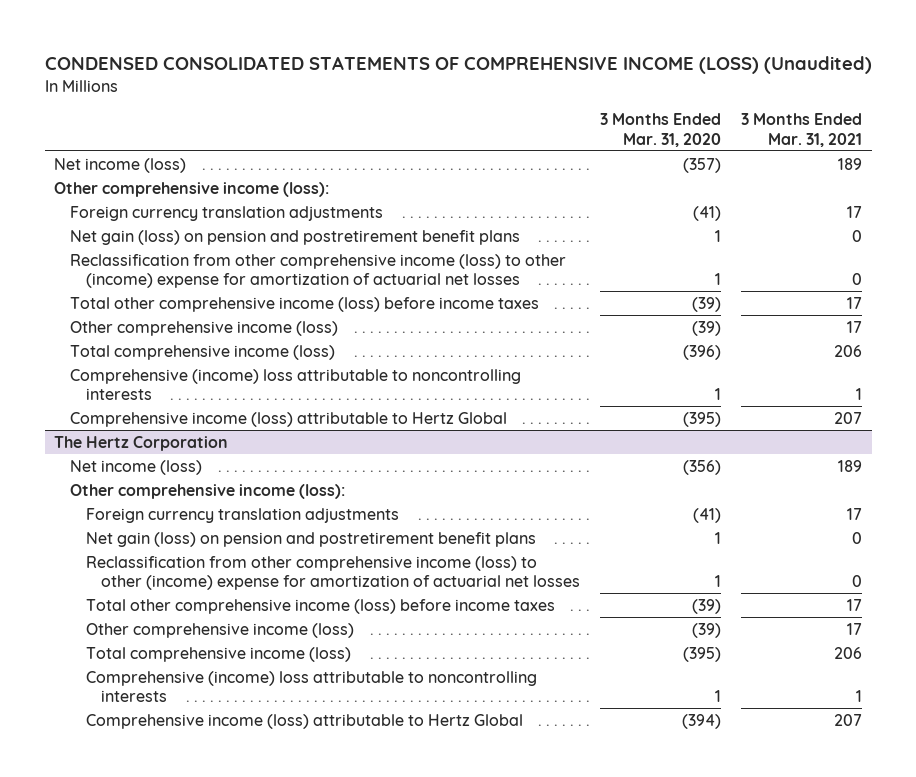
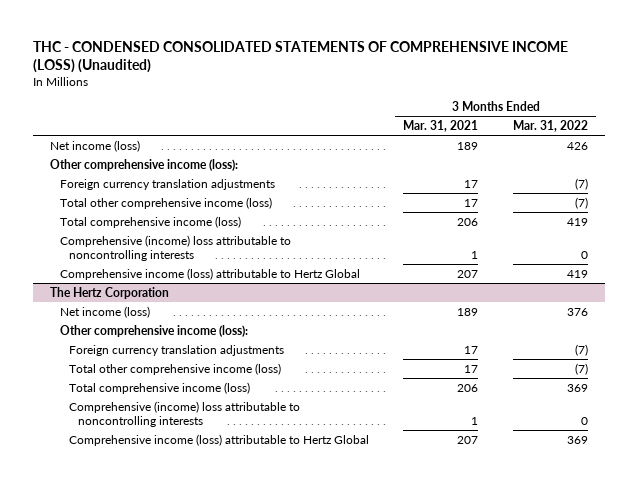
- CONDENSED CONSOLIDATED STATEMENTS OF COMPREHENSIVE INCOME (LOSS) (Unaudited)
+ THC - CONDENSED CONSOLIDATED STATEMENTS OF COMPREHENSIVE INCOME (LOSS) (Unaudited)
- | 3 Months Ended Mar. 31, 2020 | 3 Months Ended Mar. 31, 2021
+ | 3 Months Ended Mar. 31, 2021 | 3 Months Ended Mar. 31, 2022
- Net gain (loss) on pension and postretirement benefit plans | 1 | 0
- Reclassification from other comprehensive income (loss) to other (income) expense for amortization of actuarial net losses | 1 | 0
- Total other comprehensive income (loss) before income taxes | (39) | 17
- Other comprehensive income (loss) | (39) | 17
+ Total other comprehensive income (loss) | 17 | (7)
@ The Hertz Corporation
- Net gain (loss) on pension and postretirement benefit plans | 1 | 0
- Reclassification from other comprehensive income (loss) to other (income) expense for amortization of actuarial net losses | 1 | 0
- Total other comprehensive income (loss) before income taxes | (39) | 17
- Other comprehensive income (loss) | (39) | 17
+ Total other comprehensive income (loss) | 17 | (7)

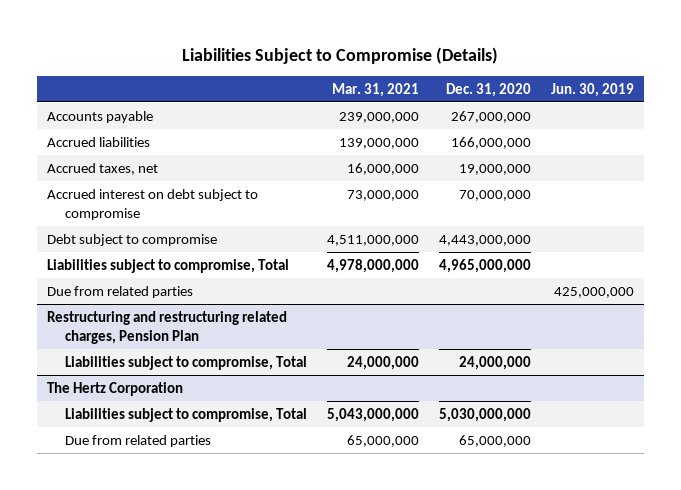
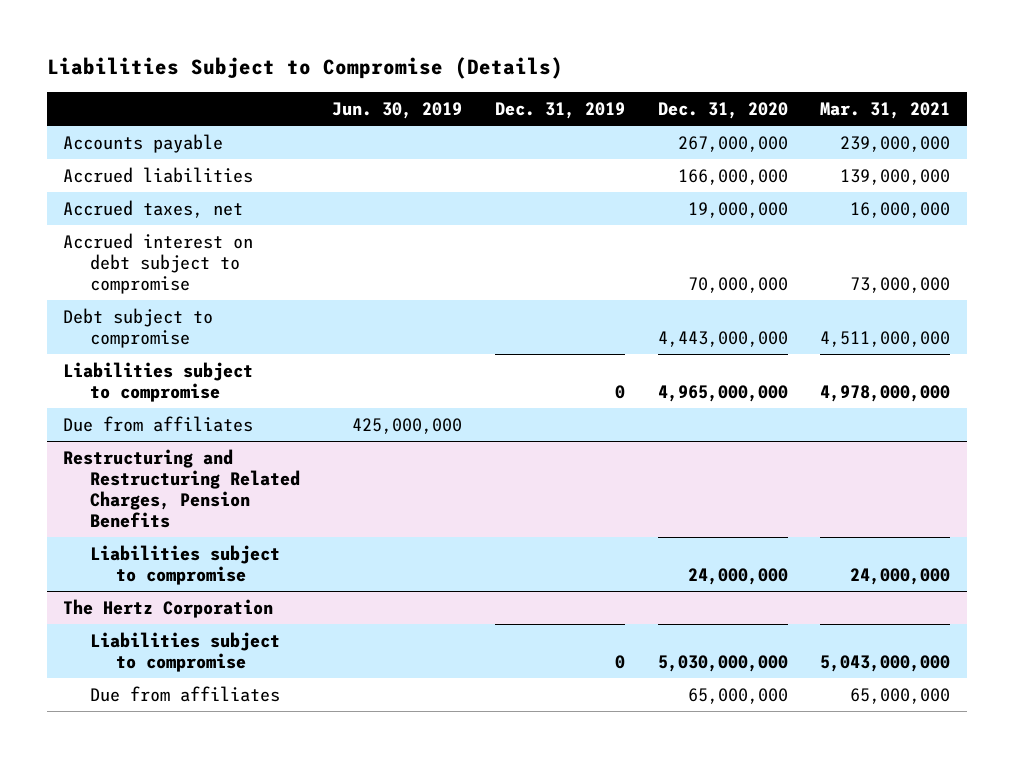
- | Mar. 31, 2021 | Dec. 31, 2020 | Jun. 30, 2019
+ | Jun. 30, 2019 | Dec. 31, 2019 | Dec. 31, 2020 | Mar. 31, 2021
- Liabilities subject to compromise, Total | 4,978,000,000 | 4,965,000,000 |
- Due from related parties | | | 425,000,000
- Restructuring and restructuring related charges, Pension Plan
- Liabilities subject to compromise, Total | 24,000,000 | 24,000,000 |
+ Liabilities subject to compromise | | 0 | 4,965,000,000 | 4,978,000,000
+ Due from affiliates | 425,000,000 | | |
+ Restructuring and Restructuring Related Charges, Pension Benefits
+ Liabilities subject to compromise | | | 24,000,000 | 24,000,000
@ The Hertz Corporation
- Liabilities subject to compromise, Total | 5,043,000,000 | 5,030,000,000 |
- Due from related parties | 65,000,000 | 65,000,000 |
+ Liabilities subject to compromise | | 0 | 5,030,000,000 | 5,043,000,000
+ Due from affiliates | | | 65,000,000 | 65,000,000

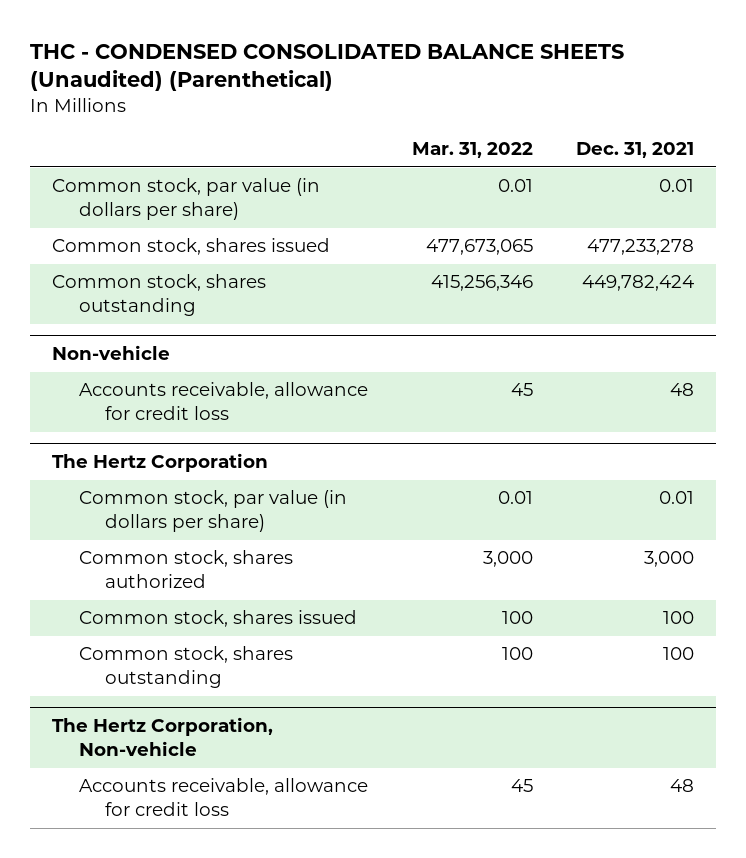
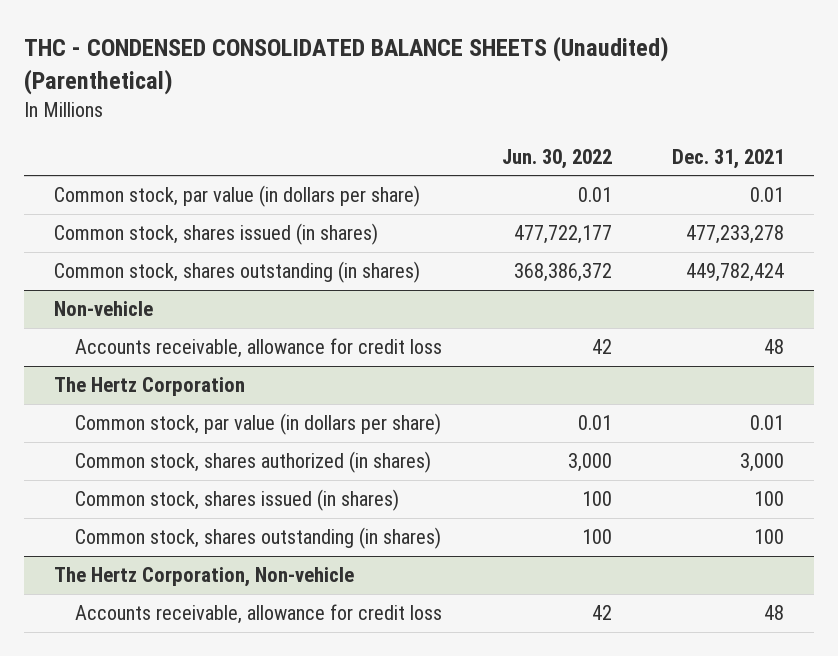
- | Mar. 31, 2022 | Dec. 31, 2021
+ | Jun. 30, 2022 | Dec. 31, 2021
- Common stock, shares issued | 477,673,065 | 477,233,278
- Common stock, shares outstanding | 415,256,346 | 449,782,424
+ Common stock, shares issued (in shares) | 477,722,177 | 477,233,278
+ Common stock, shares outstanding (in shares) | 368,386,372 | 449,782,424
@ The Hertz Corporation
- Common stock, shares authorized | 3,000 | 3,000
- Common stock, shares issued | 100 | 100
- Common stock, shares outstanding | 100 | 100
+ Common stock, shares authorized (in shares) | 3,000 | 3,000
+ Common stock, shares issued (in shares) | 100 | 100
+ Common stock, shares outstanding (in shares) | 100 | 100

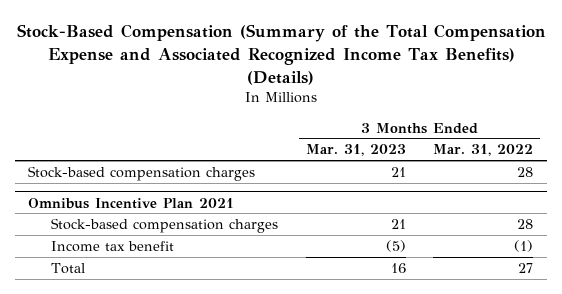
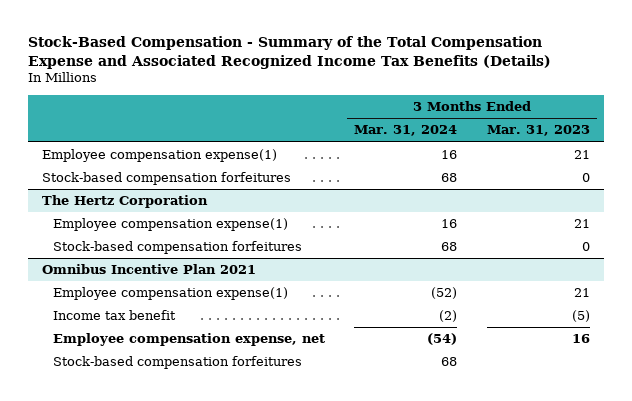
- Stock-Based Compensation (Summary of the Total Compensation Expense and Associated Recognized Income Tax Benefits) (Details)
+ Stock-Based Compensation - Summary of the Total Compensation Expense and Associated Recognized Income Tax Benefits (Details)
- | 3 Months Ended Mar. 31, 2023 | 3 Months Ended Mar. 31, 2022
+ | 3 Months Ended Mar. 31, 2024 | 3 Months Ended Mar. 31, 2023
- Stock-based compensation charges | 21 | 28
+ Employee compensation expense(1) | 16 | 21
+ Stock-based compensation forfeitures | 68 | 0
+ The Hertz Corporation
+ Employee compensation expense(1) | 16 | 21
+ Stock-based compensation forfeitures | 68 | 0
@ Omnibus Incentive Plan 2021
- Stock-based compensation charges | 21 | 28
+ Employee compensation expense(1) | (52) | 21
- Total | 16 | 27
+ Employee compensation expense, net | (54) | 16
+ Stock-based compensation forfeitures | 68 |

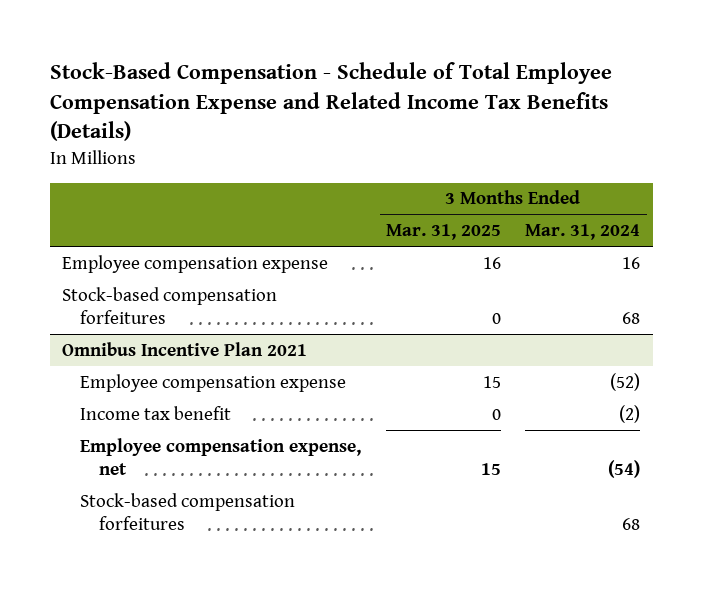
- Stock-Based Compensation - Summary of the Total Compensation Expense and Associated Recognized Income Tax Benefits (Details)
+ Stock-Based Compensation - Schedule of Total Employee Compensation Expense and Related Income Tax Benefits (Details)
- | 3 Months Ended Mar. 31, 2024 | 3 Months Ended Mar. 31, 2023
+ | 3 Months Ended Mar. 31, 2025 | 3 Months Ended Mar. 31, 2024
- Employee compensation expense(1) | 16 | 21
- Stock-based compensation forfeitures | 68 | 0
- The Hertz Corporation
- Employee compensation expense(1) | 16 | 21
+ Employee compensation expense | 16 | 16
@ Omnibus Incentive Plan 2021
- Employee compensation expense(1) | (52) | 21
+ Employee compensation expense | 15 | (52)

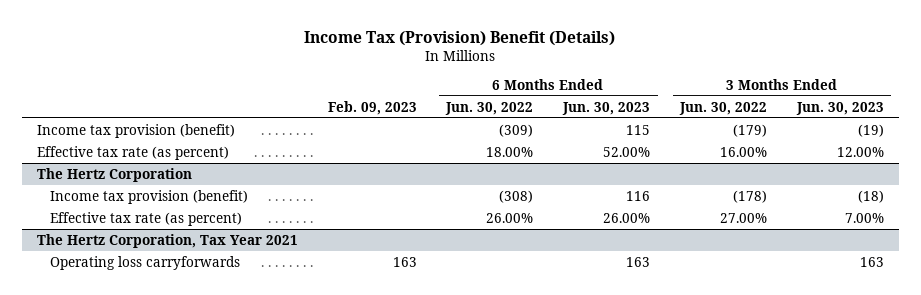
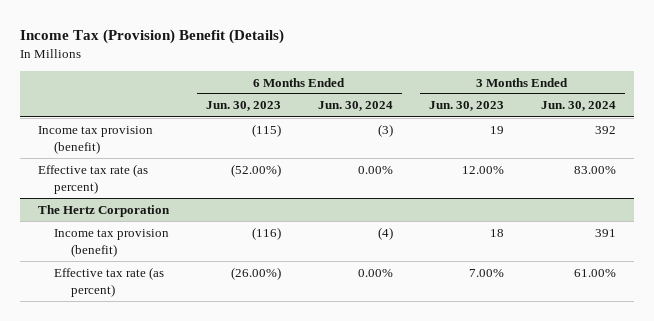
- | Feb. 09, 2023 | 6 Months Ended Jun. 30, 2022 | 6 Months Ended Jun. 30, 2023 | 3 Months Ended Jun. 30, 2022 | 3 Months Ended Jun. 30, 2023
+ | 6 Months Ended Jun. 30, 2023 | 6 Months Ended Jun. 30, 2024 | 3 Months Ended Jun. 30, 2023 | 3 Months Ended Jun. 30, 2024
- Income tax provision (benefit) | | (309) | 115 | (179) | (19)
- Effective tax rate (as percent) | | 18.00% | 52.00% | 16.00% | 12.00%
+ Income tax provision (benefit) | (115) | (3) | 19 | 392
+ Effective tax rate (as percent) | (52.00%) | 0.00% | 12.00% | 83.00%
@ The Hertz Corporation
- Income tax provision (benefit) | | (308) | 116 | (178) | (18)
- Effective tax rate (as percent) | | 26.00% | 26.00% | 27.00% | 7.00%
- The Hertz Corporation, Tax Year 2021
- Operating loss carryforwards | 163 | | 163 | | 163
@ The Hertz Corporation
+ Income tax provision (benefit) | (116) | (4) | 18 | 391
+ Effective tax rate (as percent) | (26.00%) | 0.00% | 7.00% | 61.00%

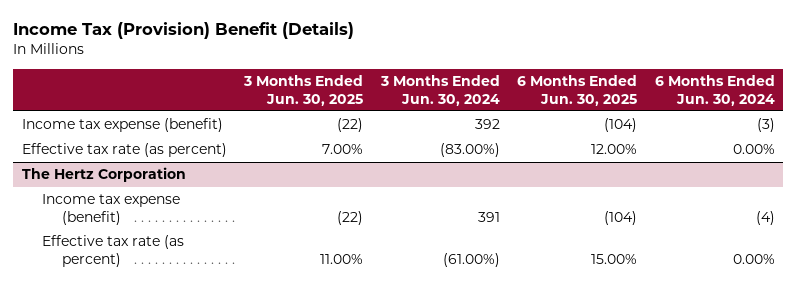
- | 6 Months Ended Jun. 30, 2023 | 6 Months Ended Jun. 30, 2024 | 3 Months Ended Jun. 30, 2023 | 3 Months Ended Jun. 30, 2024
+ | 3 Months Ended Jun. 30, 2025 | 3 Months Ended Jun. 30, 2024 | 6 Months Ended Jun. 30, 2025 | 6 Months Ended Jun. 30, 2024
- Income tax provision (benefit) | (115) | (3) | 19 | 392
- Effective tax rate (as percent) | (52.00%) | 0.00% | 12.00% | 83.00%
+ Income tax expense (benefit) | (22) | 392 | (104) | (3)
+ Effective tax rate (as percent) | 7.00% | (83.00%) | 12.00% | 0.00%
@ The Hertz Corporation
- Income tax provision (benefit) | (116) | (4) | 18 | 391
- Effective tax rate (as percent) | (26.00%) | 0.00% | 7.00% | 61.00%
+ Income tax expense (benefit) | (22) | 391 | (104) | (4)
+ Effective tax rate (as percent) | 11.00% | (61.00%) | 15.00% | 0.00%

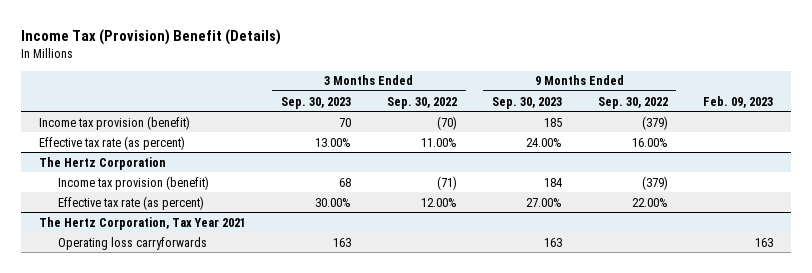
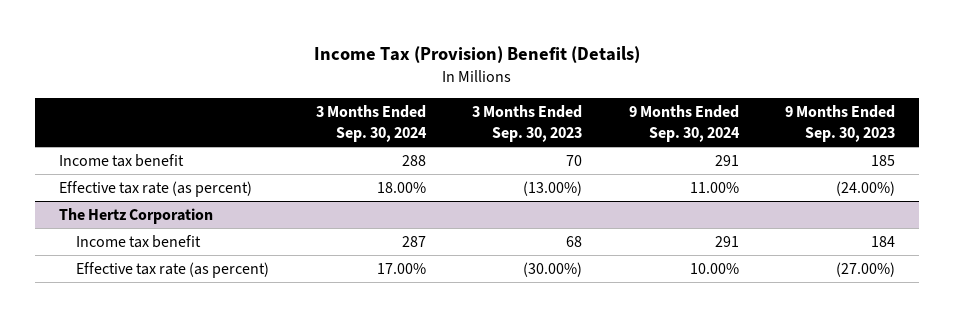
- | 3 Months Ended Sep. 30, 2023 | 3 Months Ended Sep. 30, 2022 | 9 Months Ended Sep. 30, 2023 | 9 Months Ended Sep. 30, 2022 | Feb. 09, 2023
+ | 3 Months Ended Sep. 30, 2024 | 3 Months Ended Sep. 30, 2023 | 9 Months Ended Sep. 30, 2024 | 9 Months Ended Sep. 30, 2023
- Income tax provision (benefit) | 70 | (70) | 185 | (379) |
- Effective tax rate (as percent) | 13.00% | 11.00% | 24.00% | 16.00% |
+ Income tax benefit | 288 | 70 | 291 | 185
+ Effective tax rate (as percent) | 18.00% | (13.00%) | 11.00% | (24.00%)
@ The Hertz Corporation
- Income tax provision (benefit) | 68 | (71) | 184 | (379) |
- Effective tax rate (as percent) | 30.00% | 12.00% | 27.00% | 22.00% |
- The Hertz Corporation, Tax Year 2021
- Operating loss carryforwards | 163 | | 163 | | 163
@ The Hertz Corporation
+ Income tax benefit | 287 | 68 | 291 | 184
+ Effective tax rate (as percent) | 17.00% | (30.00%) | 10.00% | (27.00%)

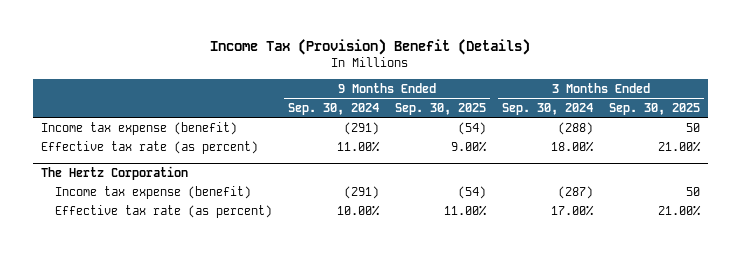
- | 3 Months Ended Sep. 30, 2024 | 3 Months Ended Sep. 30, 2023 | 9 Months Ended Sep. 30, 2024 | 9 Months Ended Sep. 30, 2023
+ | 9 Months Ended Sep. 30, 2024 | 9 Months Ended Sep. 30, 2025 | 3 Months Ended Sep. 30, 2024 | 3 Months Ended Sep. 30, 2025
- Income tax benefit | 288 | 70 | 291 | 185
+ Income tax expense (benefit) | (291) | (54) | (288) | 50
@ The Hertz Corporation
- Income tax benefit | 287 | 68 | 291 | 184
+ Income tax expense (benefit) | (291) | (54) | (287) | 50

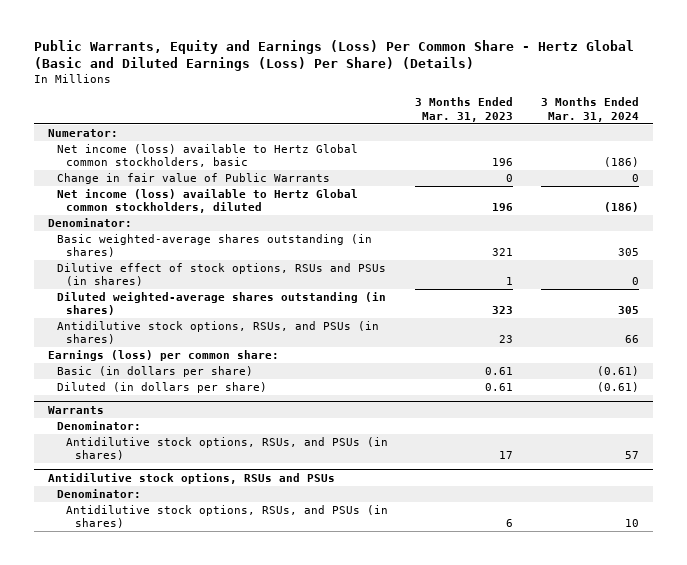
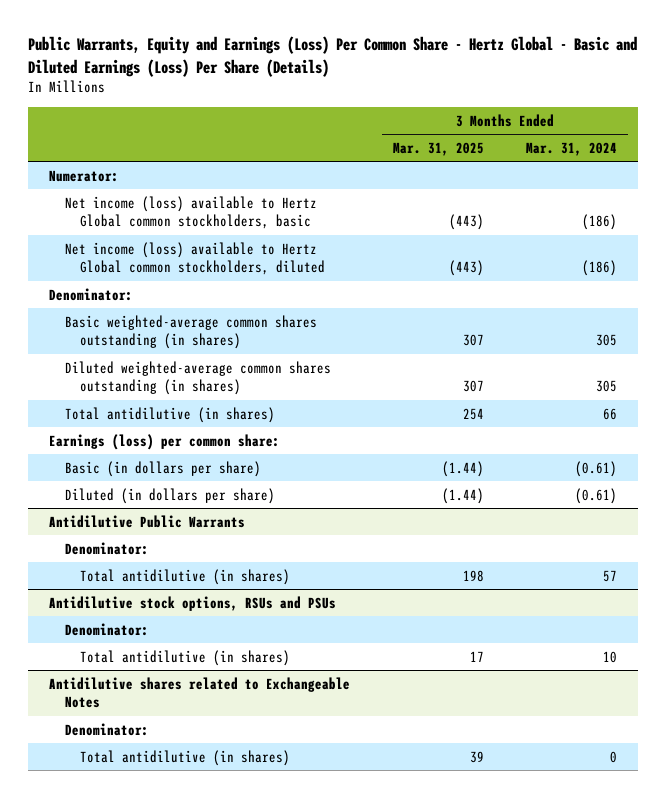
- Public Warrants, Equity and Earnings (Loss) Per Common Share - Hertz Global (Basic and Diluted Earnings (Loss) Per Share) (Details)
+ Public Warrants, Equity and Earnings (Loss) Per Common Share - Hertz Global - Basic and Diluted Earnings (Loss) Per Share (Details)
- | 3 Months Ended Mar. 31, 2023 | 3 Months Ended Mar. 31, 2024
+ | 3 Months Ended Mar. 31, 2025 | 3 Months Ended Mar. 31, 2024
- Change in fair value of Public Warrants | 0 | 0
- Basic weighted-average shares outstanding (in shares) | 321 | 305
- Dilutive effect of stock options, RSUs and PSUs (in shares) | 1 | 0
- Diluted weighted-average shares outstanding (in shares) | 323 | 305
- Antidilutive stock options, RSUs, and PSUs (in shares) | 23 | 66
+ Basic weighted-average common shares outstanding (in shares) | 307 | 305
+ Diluted weighted-average common shares outstanding (in shares) | 307 | 305
+ Total antidilutive (in shares) | 254 | 66
- Warrants
+ Antidilutive Public Warrants
- Antidilutive stock options, RSUs, and PSUs (in shares) | 17 | 57
+ Total antidilutive (in shares) | 198 | 57
@ Antidilutive stock options, RSUs and PSUs
- Antidilutive stock options, RSUs, and PSUs (in shares) | 6 | 10
+ Total antidilutive (in shares) | 17 | 10
+ Antidilutive shares related to Exchangeable Notes
+ Denominator:
+ Total antidilutive (in shares) | 39 | 0

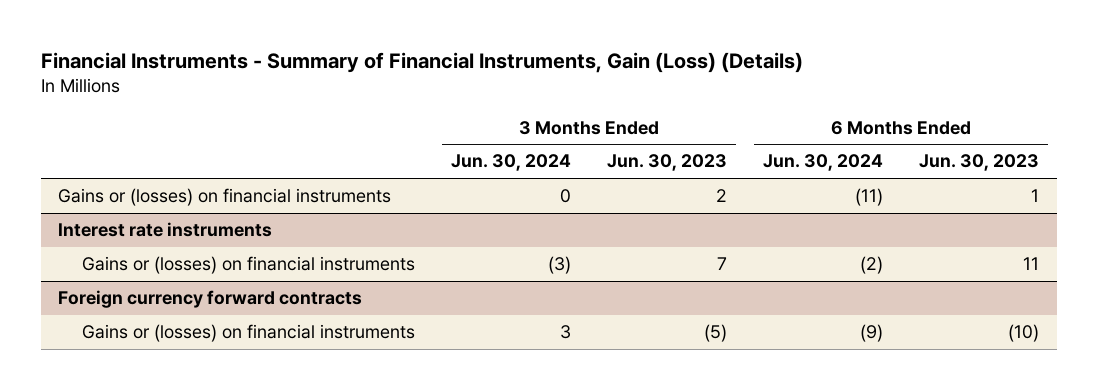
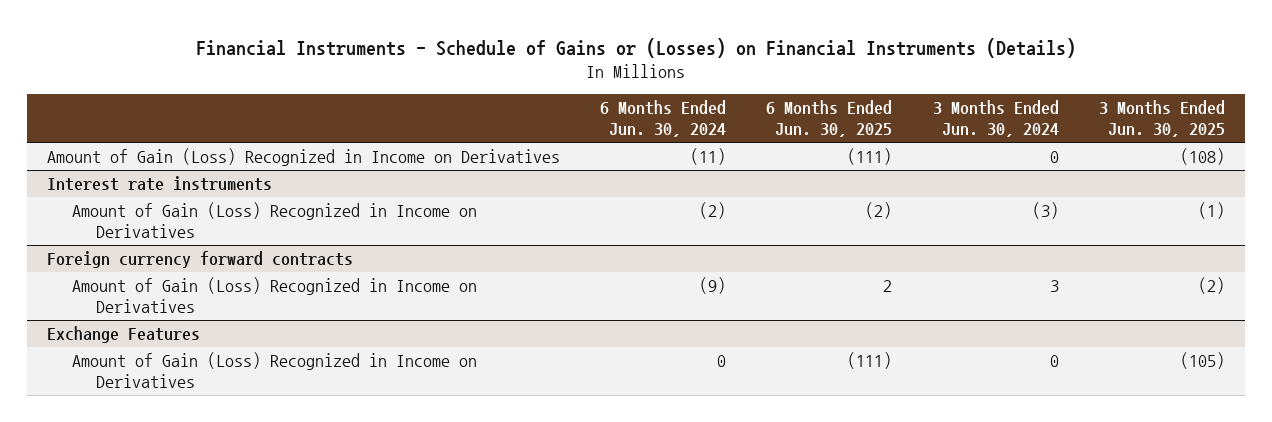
- Financial Instruments - Summary of Financial Instruments, Gain (Loss) (Details)
+ Financial Instruments - Schedule of Gains or (Losses) on Financial Instruments (Details)
- | 3 Months Ended Jun. 30, 2024 | 3 Months Ended Jun. 30, 2023 | 6 Months Ended Jun. 30, 2024 | 6 Months Ended Jun. 30, 2023
+ | 6 Months Ended Jun. 30, 2024 | 6 Months Ended Jun. 30, 2025 | 3 Months Ended Jun. 30, 2024 | 3 Months Ended Jun. 30, 2025
- Gains or (losses) on financial instruments | 0 | 2 | (11) | 1
+ Amount of Gain (Loss) Recognized in Income on Derivatives | (11) | (111) | 0 | (108)
@ Interest rate instruments
- Gains or (losses) on financial instruments | (3) | 7 | (2) | 11
+ Amount of Gain (Loss) Recognized in Income on Derivatives | (2) | (2) | (3) | (1)
@ Foreign currency forward contracts
- Gains or (losses) on financial instruments | 3 | (5) | (9) | (10)
+ Amount of Gain (Loss) Recognized in Income on Derivatives | (9) | 2 | 3 | (2)
+ Exchange Features
+ Amount of Gain (Loss) Recognized in Income on Derivatives | 0 | (111) | 0 | (105)

